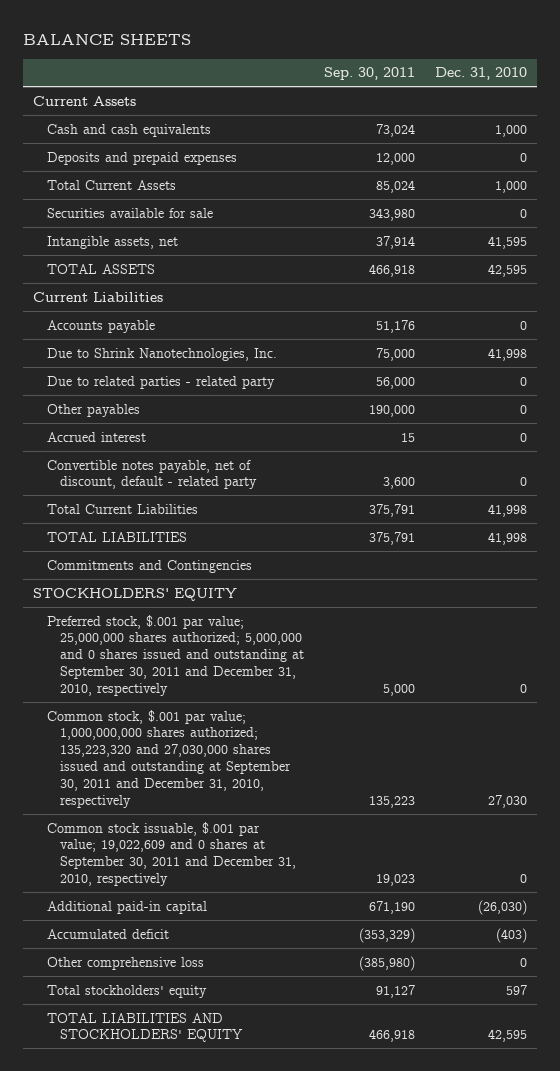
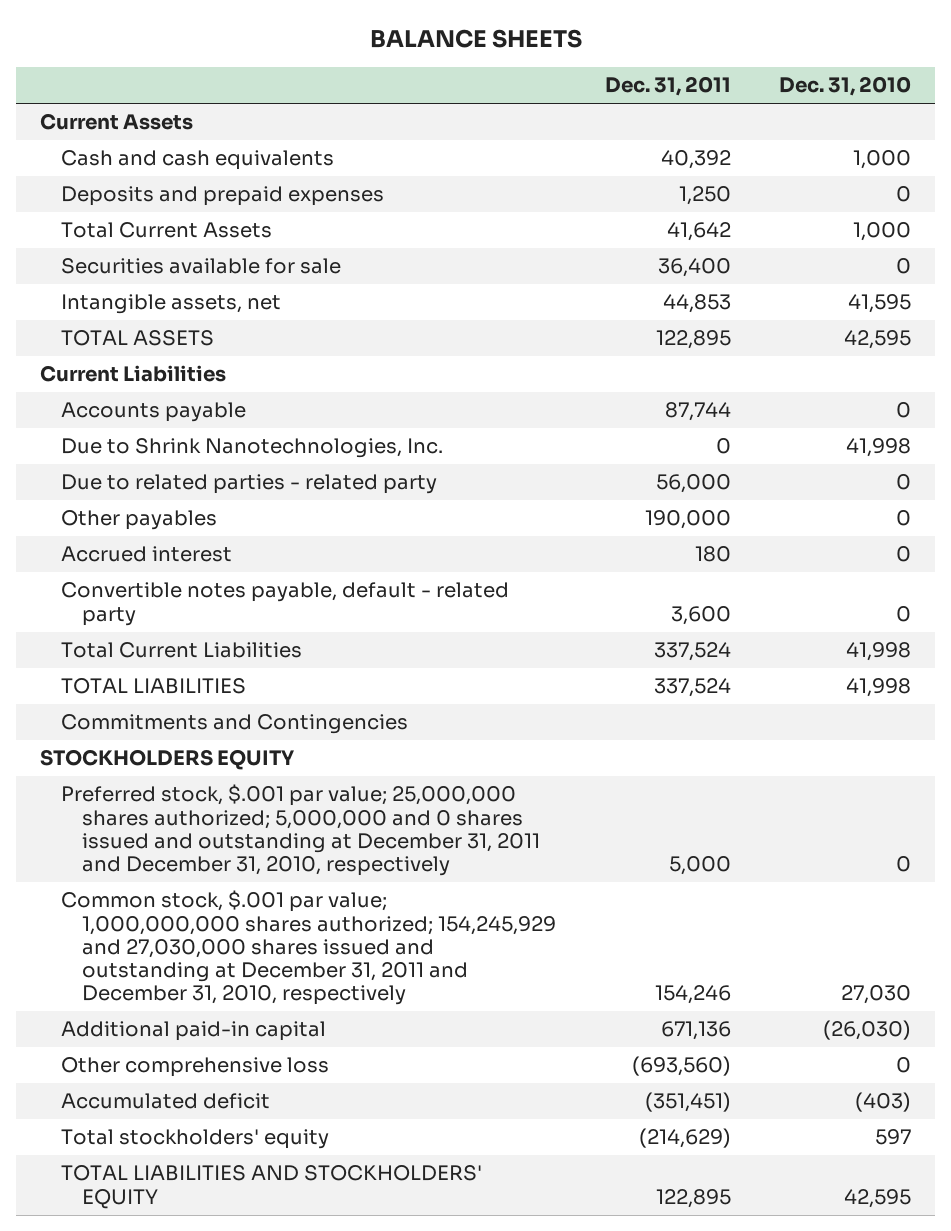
- | Sep. 30, 2011 | Dec. 31, 2010
+ | Dec. 31, 2011 | Dec. 31, 2010
- Convertible notes payable, net of discount, default - related party | 3,600 | 0
+ Convertible notes payable, default - related party | 3,600 | 0
- STOCKHOLDERS' EQUITY
- Preferred stock, $.001 par value; 25,000,000 shares authorized; 5,000,000 and 0 shares issued and outstanding at September 30, 2011 and December 31, 2010, respectively | 5,000 | 0
- Common stock, $.001 par value; 1,000,000,000 shares authorized; 135,223,320 and 27,030,000 shares issued and outstanding at September 30, 2011 and December 31, 2010, respectively | 135,223 | 27,030
- Common stock issuable, $.001 par value; 19,022,609 and 0 shares at September 30, 2011 and December 31, 2010, respectively | 19,023 | 0
+ STOCKHOLDERS EQUITY
+ Preferred stock, $.001 par value; 25,000,000 shares authorized; 5,000,000 and 0 shares issued and outstanding at December 31, 2011 and December 31, 2010, respectively | 5,000 | 0
+ Common stock, $.001 par value; 1,000,000,000 shares authorized; 154,245,929 and 27,030,000 shares issued and outstanding at December 31, 2011 and December 31, 2010, respectively | 154,246 | 27,030
moved down: Accumulated deficit | (351,451) | (403)

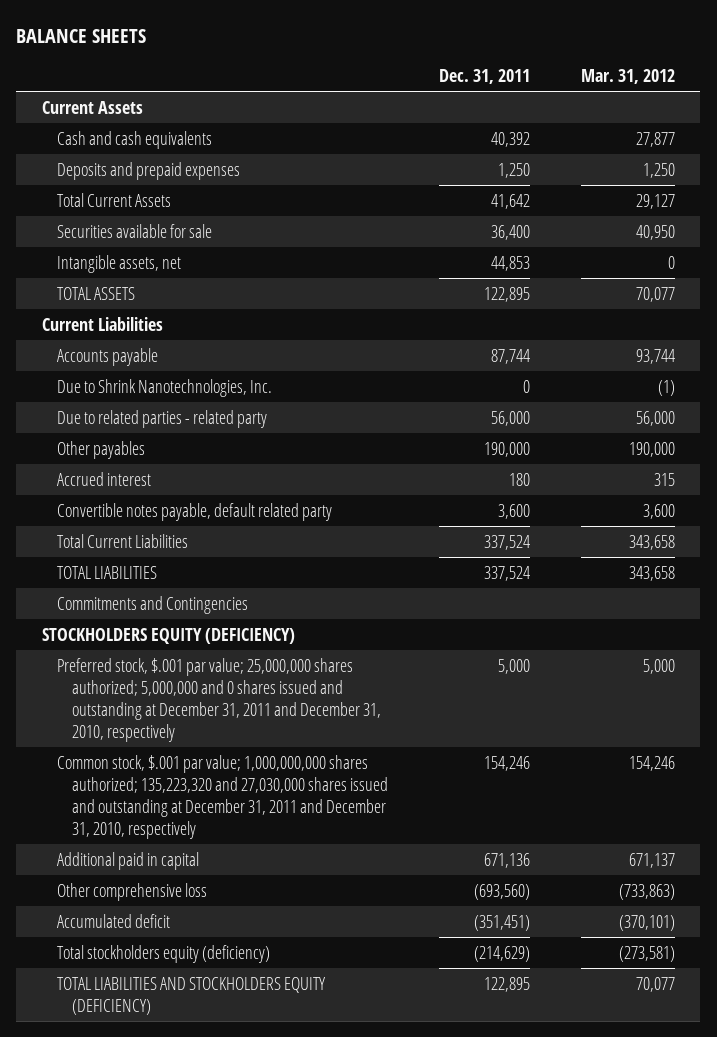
- | Dec. 31, 2011 | Dec. 31, 2010
+ | Dec. 31, 2011 | Mar. 31, 2012
- Convertible notes payable, default - related party | 3,600 | 0
+ Convertible notes payable, default related party | 3,600 | 3,600
- STOCKHOLDERS EQUITY
+ STOCKHOLDERS EQUITY (DEFICIENCY)
- Common stock, $.001 par value; 1,000,000,000 shares authorized; 154,245,929 and 27,030,000 shares issued and outstanding at December 31, 2011 and December 31, 2010, respectively | 154,246 | 27,030
- Additional paid-in capital | 671,136 | (26,030)
+ Common stock, $.001 par value; 1,000,000,000 shares authorized; 135,223,320 and 27,030,000 shares issued and outstanding at December 31, 2011 and December 31, 2010, respectively | 154,246 | 154,246
+ Additional paid in capital | 671,136 | 671,137
- Total stockholders' equity | (214,629) | 597
- TOTAL LIABILITIES AND STOCKHOLDERS' EQUITY | 122,895 | 42,595
+ Total stockholders equity (deficiency) | (214,629) | (273,581)
+ TOTAL LIABILITIES AND STOCKHOLDERS EQUITY (DEFICIENCY) | 122,895 | 70,077

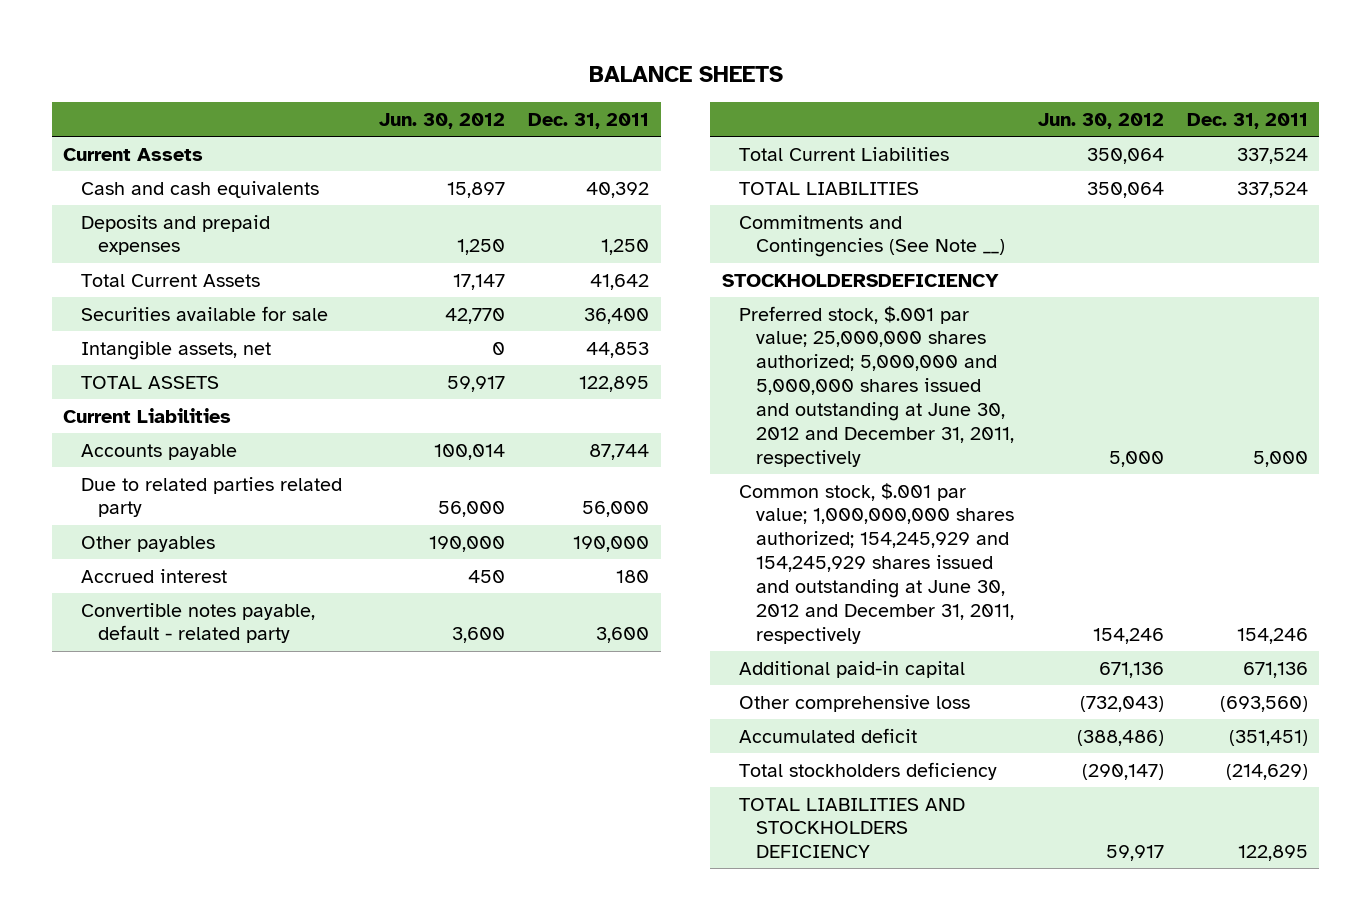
- | Dec. 31, 2011 | Mar. 31, 2012
+ | Jun. 30, 2012 | Dec. 31, 2011
- Due to Shrink Nanotechnologies, Inc. | 0 | (1)
- Due to related parties - related party | 56,000 | 56,000
+ Due to related parties related party | 56,000 | 56,000
- Convertible notes payable, default related party | 3,600 | 3,600
+ Convertible notes payable, default - related party | 3,600 | 3,600
- Commitments and Contingencies
- STOCKHOLDERS EQUITY (DEFICIENCY)
- Preferred stock, $.001 par value; 25,000,000 shares authorized; 5,000,000 and 0 shares issued and outstanding at December 31, 2011 and December 31, 2010, respectively | 5,000 | 5,000
- Common stock, $.001 par value; 1,000,000,000 shares authorized; 135,223,320 and 27,030,000 shares issued and outstanding at December 31, 2011 and December 31, 2010, respectively | 154,246 | 154,246
- Additional paid in capital | 671,136 | 671,137
+ Commitments and Contingencies (See Note __)
+ STOCKHOLDERSDEFICIENCY
+ Preferred stock, $.001 par value; 25,000,000 shares authorized; 5,000,000 and 5,000,000 shares issued and outstanding at June 30, 2012 and December 31, 2011, respectively | 5,000 | 5,000
+ Common stock, $.001 par value; 1,000,000,000 shares authorized; 154,245,929 and 154,245,929 shares issued and outstanding at June 30, 2012 and December 31, 2011, respectively | 154,246 | 154,246
+ Additional paid-in capital | 671,136 | 671,136
- Total stockholders equity (deficiency) | (214,629) | (273,581)
- TOTAL LIABILITIES AND STOCKHOLDERS EQUITY (DEFICIENCY) | 122,895 | 70,077
+ Total stockholders deficiency | (290,147) | (214,629)
+ TOTAL LIABILITIES AND STOCKHOLDERS DEFICIENCY | 59,917 | 122,895

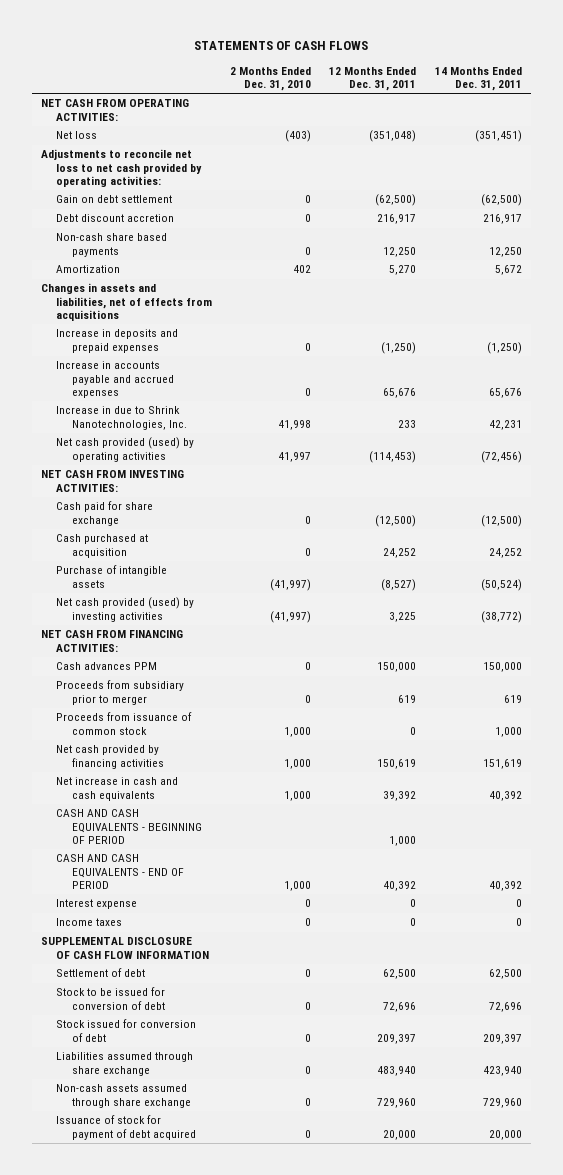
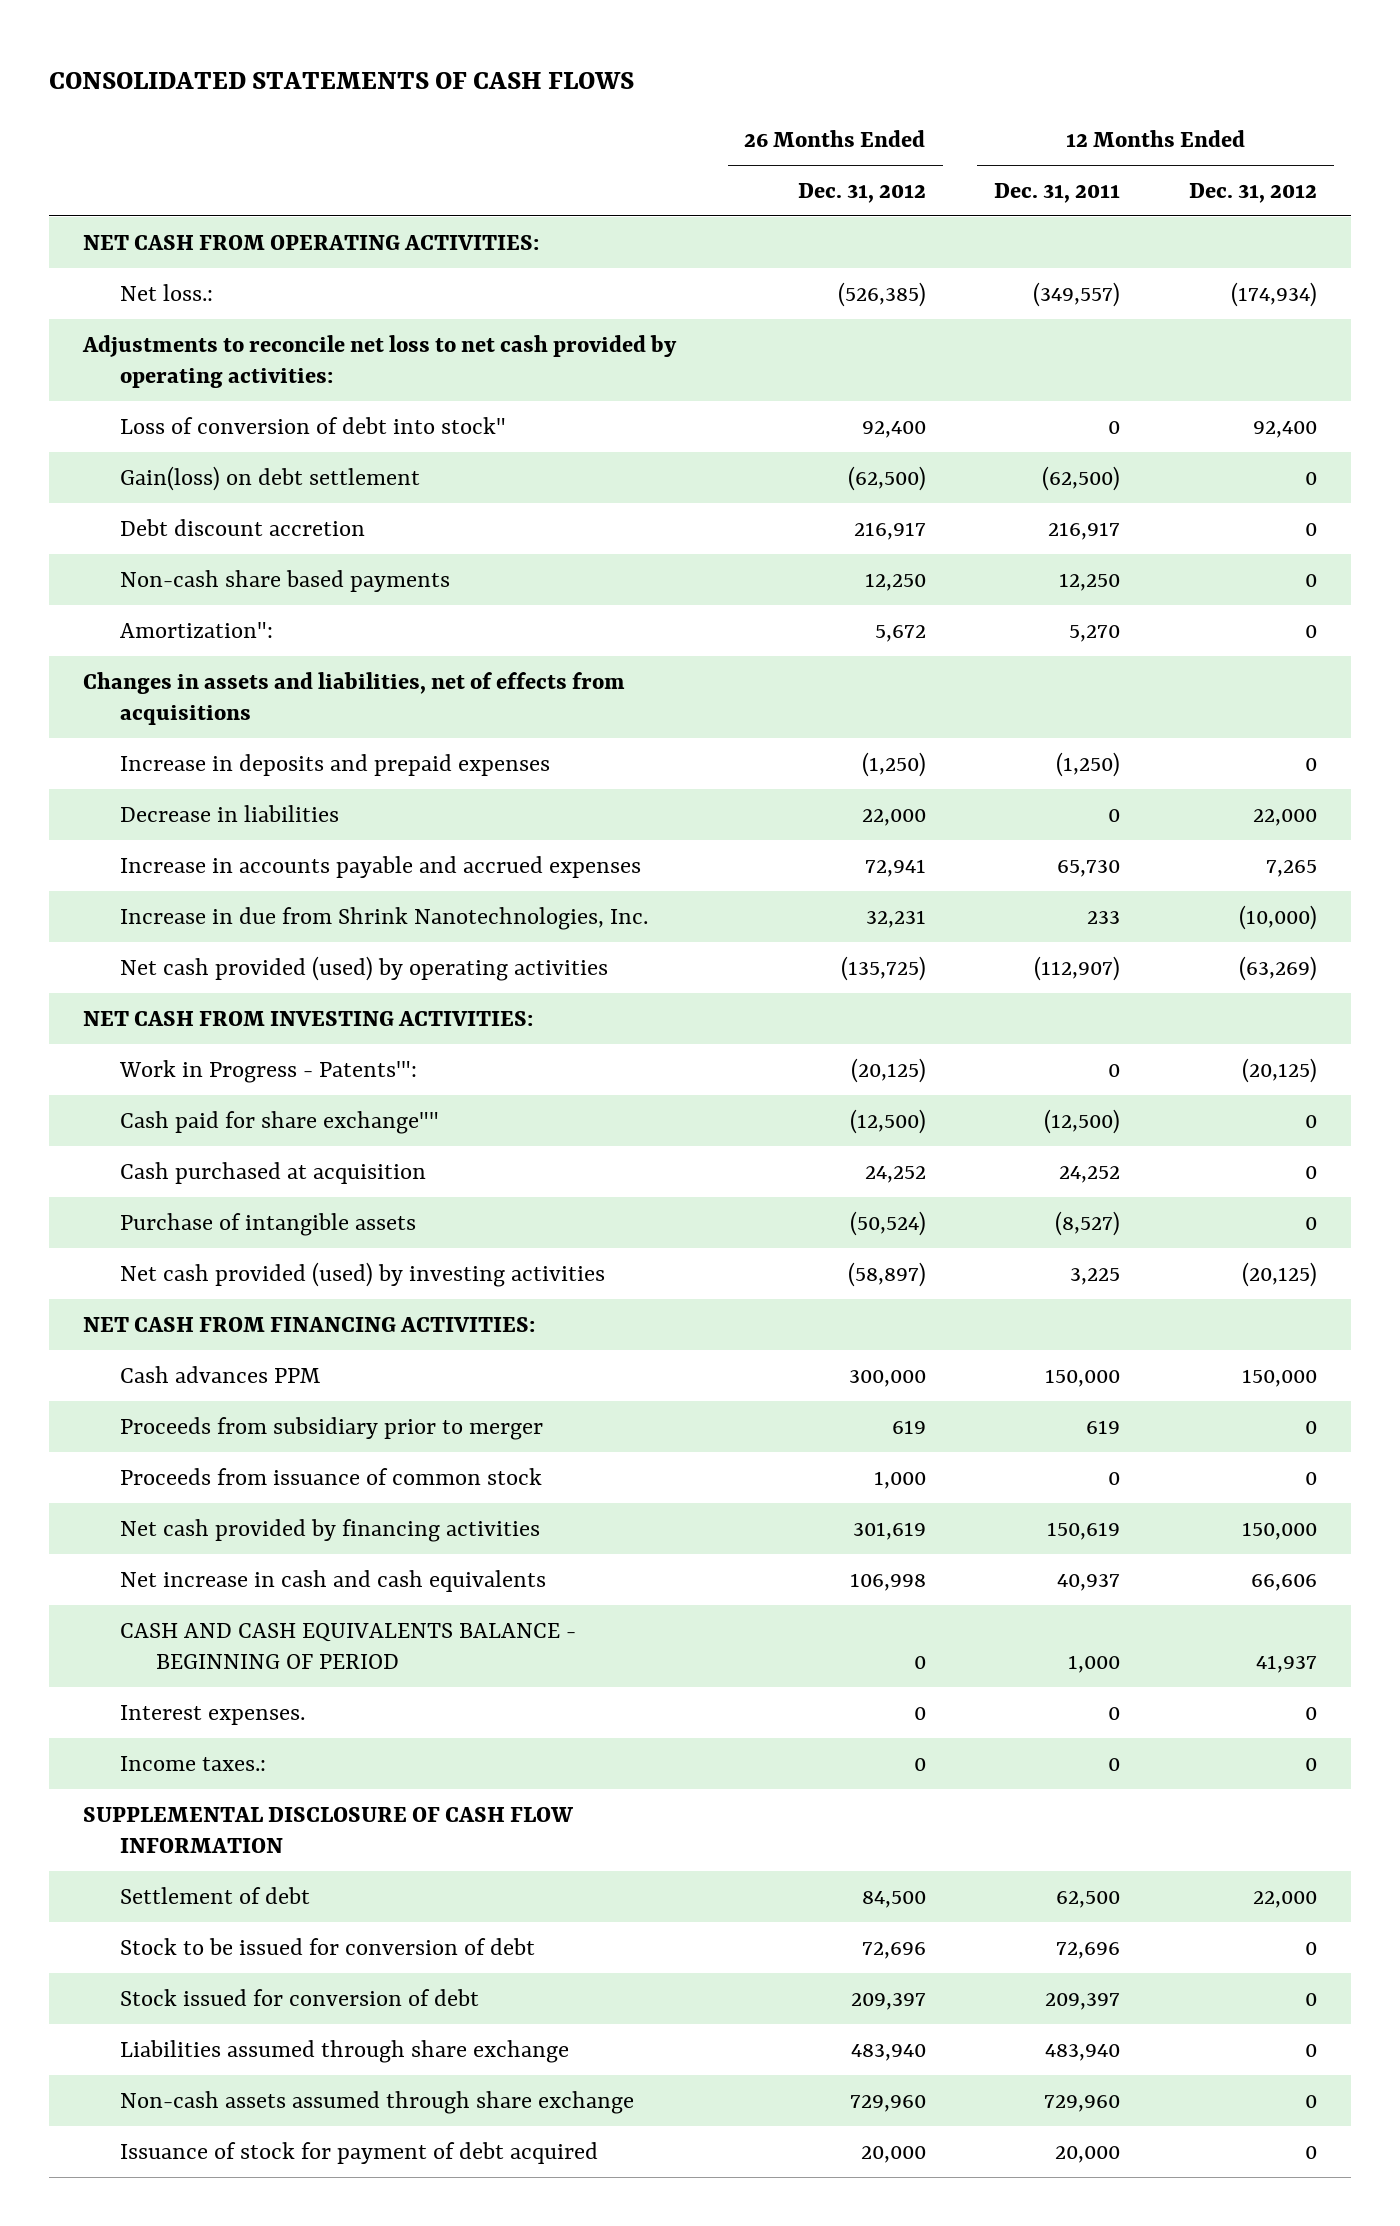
- STATEMENTS OF CASH FLOWS
+ CONSOLIDATED STATEMENTS OF CASH FLOWS
- | 2 Months Ended Dec. 31, 2010 | 12 Months Ended Dec. 31, 2011 | 14 Months Ended Dec. 31, 2011
+ | 26 Months Ended Dec. 31, 2012 | 12 Months Ended Dec. 31, 2011 | 12 Months Ended Dec. 31, 2012
- Net loss | (403) | (351,048) | (351,451)
+ Net loss.: | (526,385) | (349,557) | (174,934)
- Gain on debt settlement | 0 | (62,500) | (62,500)
+ Loss of conversion of debt into stock" | 92,400 | 0 | 92,400
+ Gain(loss) on debt settlement | (62,500) | (62,500) | 0
- Amortization | 402 | 5,270 | 5,672
+ Amortization": | 5,672 | 5,270 | 0
- Increase in accounts payable and accrued expenses | 0 | 65,676 | 65,676
- Increase in due to Shrink Nanotechnologies, Inc. | 41,998 | 233 | 42,231
- Net cash provided (used) by operating activities | 41,997 | (114,453) | (72,456)
+ Decrease in liabilities | 22,000 | 0 | 22,000
+ Increase in accounts payable and accrued expenses | 72,941 | 65,730 | 7,265
+ Increase in due from Shrink Nanotechnologies, Inc. | 32,231 | 233 | (10,000)
+ Net cash provided (used) by operating activities | (135,725) | (112,907) | (63,269)
- Cash paid for share exchange | 0 | (12,500) | (12,500)
+ Work in Progress - Patents'": | (20,125) | 0 | (20,125)
+ Cash paid for share exchange"" | (12,500) | (12,500) | 0
- Net increase in cash and cash equivalents | 1,000 | 39,392 | 40,392
- CASH AND CASH EQUIVALENTS - BEGINNING OF PERIOD | | 1,000 |
- CASH AND CASH EQUIVALENTS - END OF PERIOD | 1,000 | 40,392 | 40,392
- Interest expense | 0 | 0 | 0
- Income taxes | 0 | 0 | 0
+ Net increase in cash and cash equivalents | 106,998 | 40,937 | 66,606
+ CASH AND CASH EQUIVALENTS BALANCE - BEGINNING OF PERIOD | 0 | 1,000 | 41,937
+ Interest expenses. | 0 | 0 | 0
+ Income taxes.: | 0 | 0 | 0

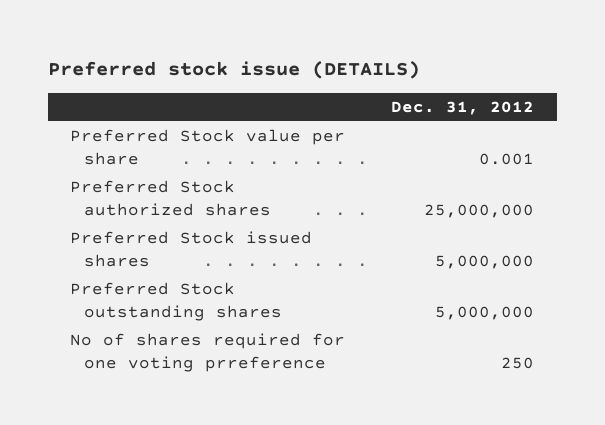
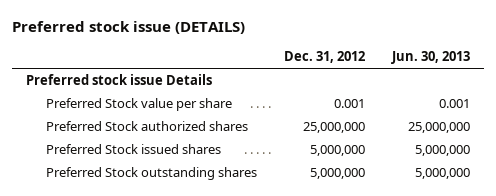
- | Dec. 31, 2012
+ | Dec. 31, 2012 | Jun. 30, 2013
+ Preferred stock issue Details
- No of shares required for one voting prreference | 250

